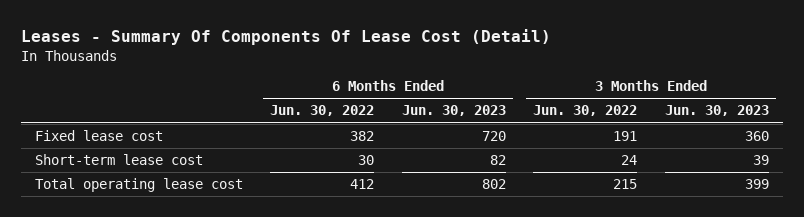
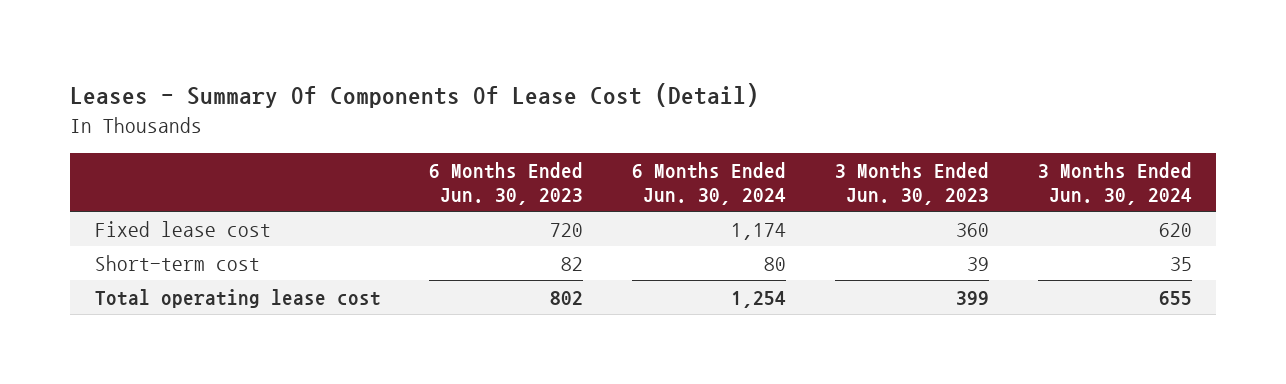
- | 6 Months Ended Jun. 30, 2022 | 6 Months Ended Jun. 30, 2023 | 3 Months Ended Jun. 30, 2022 | 3 Months Ended Jun. 30, 2023
+ | 6 Months Ended Jun. 30, 2023 | 6 Months Ended Jun. 30, 2024 | 3 Months Ended Jun. 30, 2023 | 3 Months Ended Jun. 30, 2024
- Short-term lease cost | 30 | 82 | 24 | 39
+ Short-term cost | 82 | 80 | 39 | 35

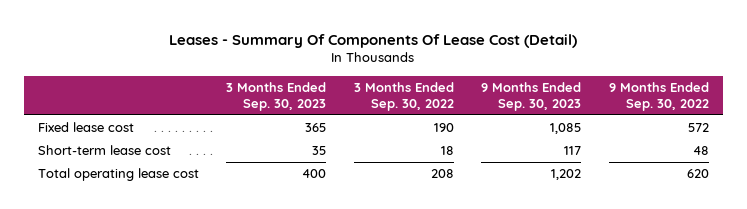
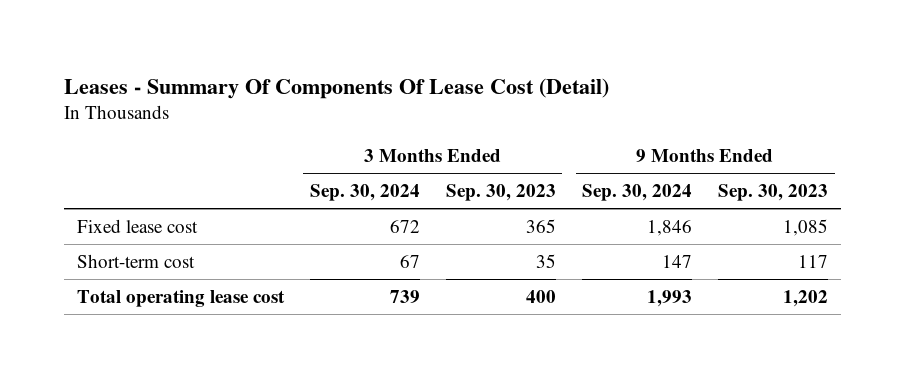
- | 3 Months Ended Sep. 30, 2023 | 3 Months Ended Sep. 30, 2022 | 9 Months Ended Sep. 30, 2023 | 9 Months Ended Sep. 30, 2022
+ | 3 Months Ended Sep. 30, 2024 | 3 Months Ended Sep. 30, 2023 | 9 Months Ended Sep. 30, 2024 | 9 Months Ended Sep. 30, 2023
- Short-term lease cost | 35 | 18 | 117 | 48
+ Short-term cost | 67 | 35 | 147 | 117

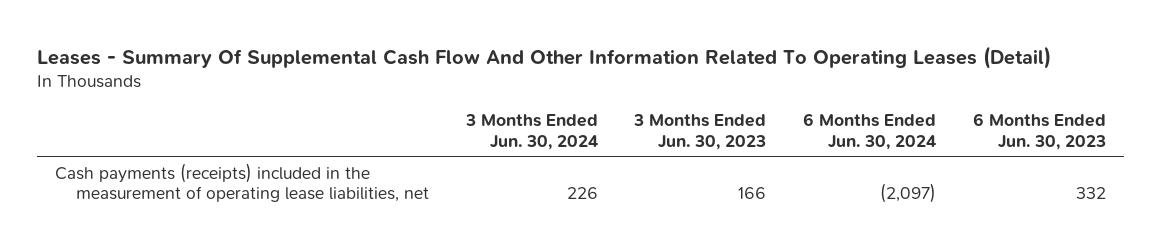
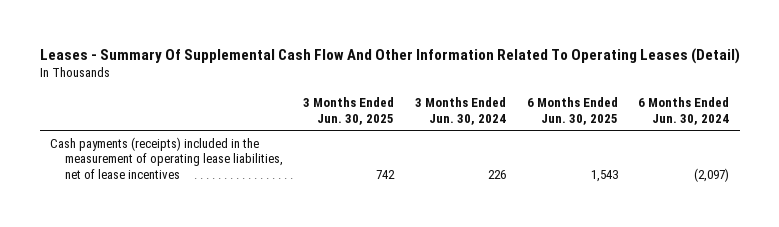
- | 3 Months Ended Jun. 30, 2024 | 3 Months Ended Jun. 30, 2023 | 6 Months Ended Jun. 30, 2024 | 6 Months Ended Jun. 30, 2023
+ | 3 Months Ended Jun. 30, 2025 | 3 Months Ended Jun. 30, 2024 | 6 Months Ended Jun. 30, 2025 | 6 Months Ended Jun. 30, 2024
- Cash payments (receipts) included in the measurement of operating lease liabilities, net | 226 | 166 | (2,097) | 332
+ Cash payments (receipts) included in the measurement of operating lease liabilities, net of lease incentives | 742 | 226 | 1,543 | (2,097)

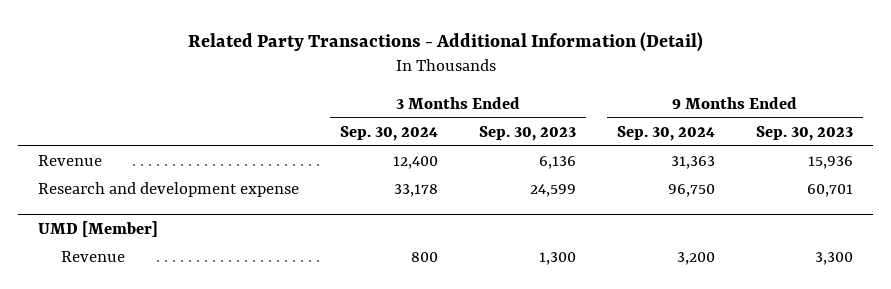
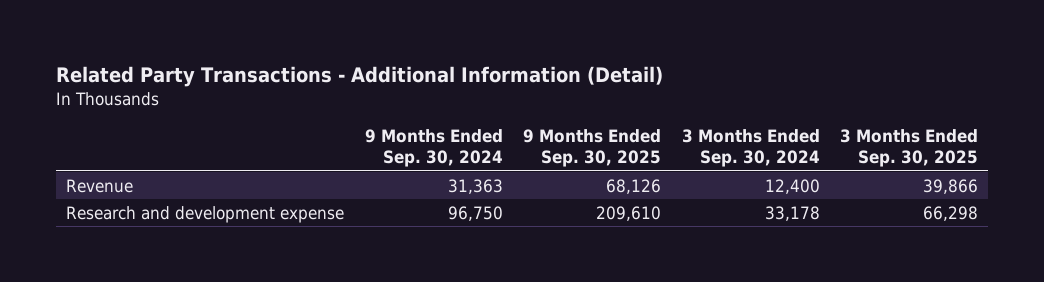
- | 3 Months Ended Sep. 30, 2024 | 3 Months Ended Sep. 30, 2023 | 9 Months Ended Sep. 30, 2024 | 9 Months Ended Sep. 30, 2023
+ | 9 Months Ended Sep. 30, 2024 | 9 Months Ended Sep. 30, 2025 | 3 Months Ended Sep. 30, 2024 | 3 Months Ended Sep. 30, 2025
- UMD [Member]
- Revenue | 800 | 1,300 | 3,200 | 3,300

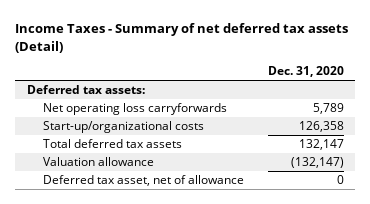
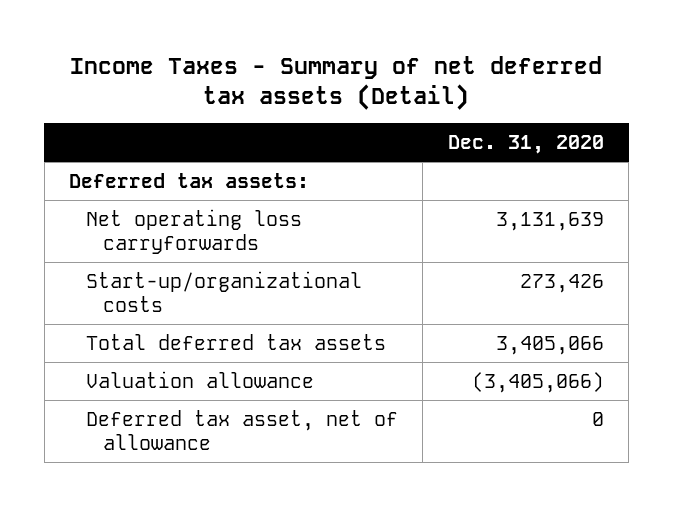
- Net operating loss carryforwards | 5,789
- Start-up/organizational costs | 126,358
- Total deferred tax assets | 132,147
- Valuation allowance | (132,147)
+ Net operating loss carryforwards | 3,131,639
+ Start-up/organizational costs | 273,426
+ Total deferred tax assets | 3,405,066
+ Valuation allowance | (3,405,066)

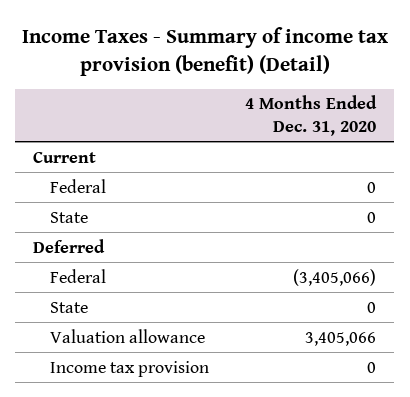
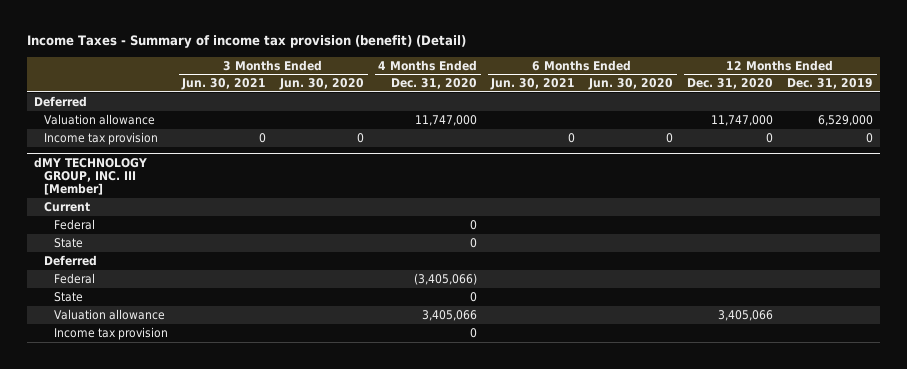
- | 4 Months Ended Dec. 31, 2020
+ | 3 Months Ended Jun. 30, 2021 | 3 Months Ended Jun. 30, 2020 | 4 Months Ended Dec. 31, 2020 | 6 Months Ended Jun. 30, 2021 | 6 Months Ended Jun. 30, 2020 | 12 Months Ended Dec. 31, 2020 | 12 Months Ended Dec. 31, 2019
+ Deferred
+ Valuation allowance | | | 11,747,000 | | | 11,747,000 | 6,529,000
+ Income tax provision | 0 | 0 | | 0 | 0 | 0 | 0
+ dMY TECHNOLOGY GROUP, INC. III [Member]

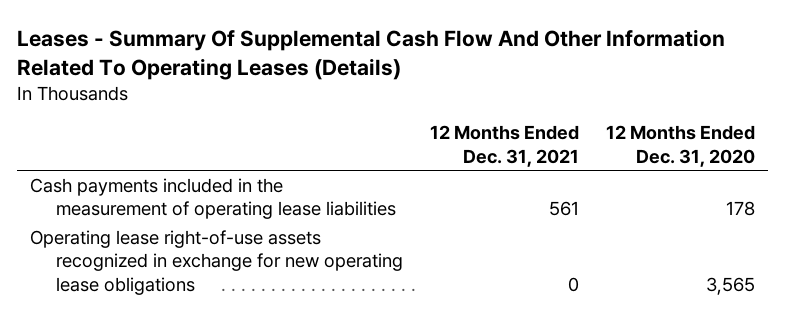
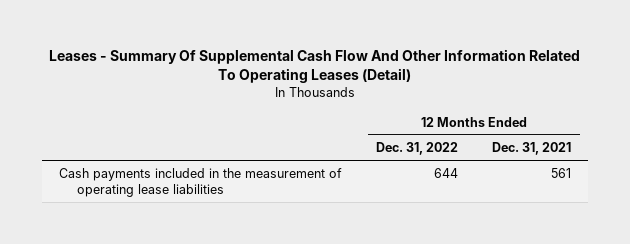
- Leases - Summary Of Supplemental Cash Flow And Other Information Related To Operating Leases (Details)
+ Leases - Summary Of Supplemental Cash Flow And Other Information Related To Operating Leases (Detail)
- | 12 Months Ended Dec. 31, 2021 | 12 Months Ended Dec. 31, 2020
+ | 12 Months Ended Dec. 31, 2022 | 12 Months Ended Dec. 31, 2021
- Operating lease right-of-use assets recognized in exchange for new operating lease obligations | 0 | 3,565

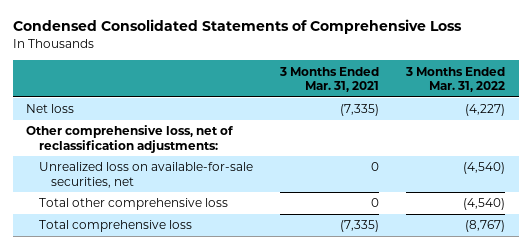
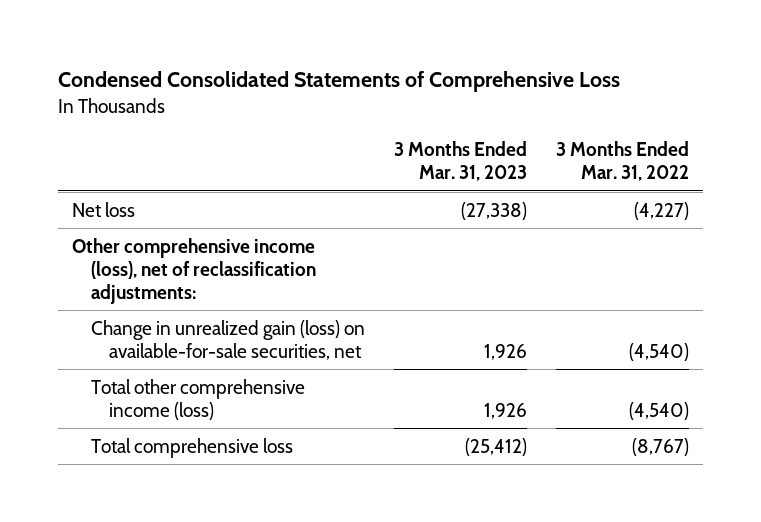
- | 3 Months Ended Mar. 31, 2021 | 3 Months Ended Mar. 31, 2022
+ | 3 Months Ended Mar. 31, 2023 | 3 Months Ended Mar. 31, 2022
- Other comprehensive loss, net of reclassification adjustments:
- Unrealized loss on available-for-sale securities, net | 0 | (4,540)
- Total other comprehensive loss | 0 | (4,540)
+ Other comprehensive income (loss), net of reclassification adjustments:
+ Change in unrealized gain (loss) on available-for-sale securities, net | 1,926 | (4,540)
+ Total other comprehensive income (loss) | 1,926 | (4,540)

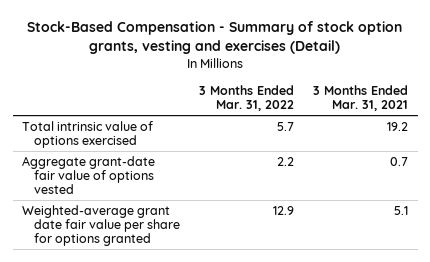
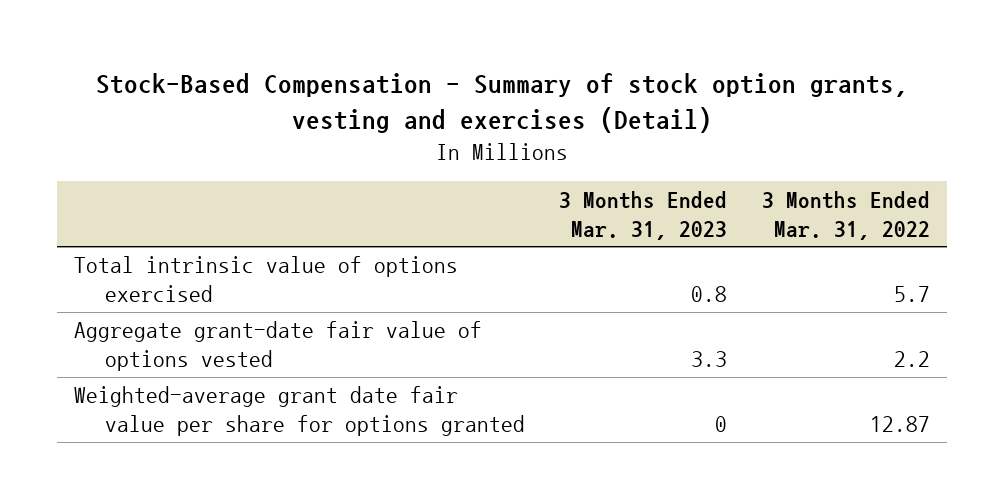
- | 3 Months Ended Mar. 31, 2022 | 3 Months Ended Mar. 31, 2021
+ | 3 Months Ended Mar. 31, 2023 | 3 Months Ended Mar. 31, 2022
- Weighted-average grant date fair value per share for options granted | 12.9 | 5.1
+ Weighted-average grant date fair value per share for options granted | 0 | 12.87

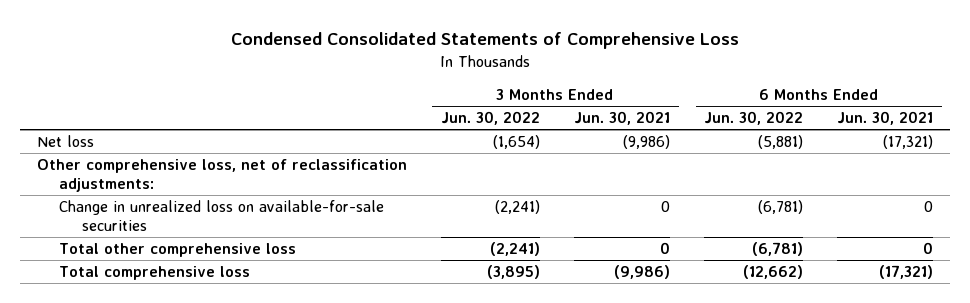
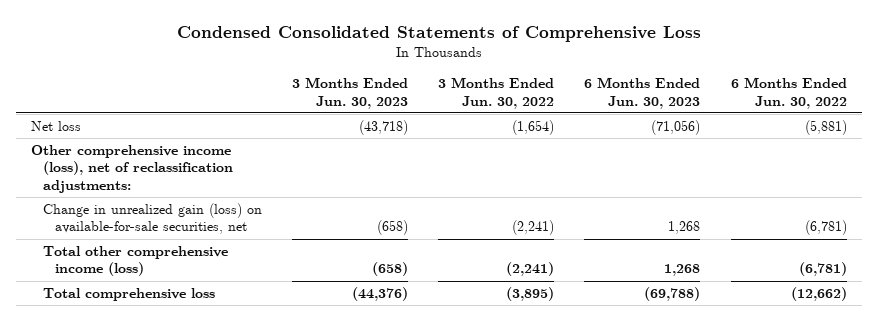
- | 3 Months Ended Jun. 30, 2022 | 3 Months Ended Jun. 30, 2021 | 6 Months Ended Jun. 30, 2022 | 6 Months Ended Jun. 30, 2021
+ | 3 Months Ended Jun. 30, 2023 | 3 Months Ended Jun. 30, 2022 | 6 Months Ended Jun. 30, 2023 | 6 Months Ended Jun. 30, 2022
- Other comprehensive loss, net of reclassification adjustments:
- Change in unrealized loss on available-for-sale securities | (2,241) | 0 | (6,781) | 0
- Total other comprehensive loss | (2,241) | 0 | (6,781) | 0
+ Other comprehensive income (loss), net of reclassification adjustments:
+ Change in unrealized gain (loss) on available-for-sale securities, net | (658) | (2,241) | 1,268 | (6,781)
+ Total other comprehensive income (loss) | (658) | (2,241) | 1,268 | (6,781)

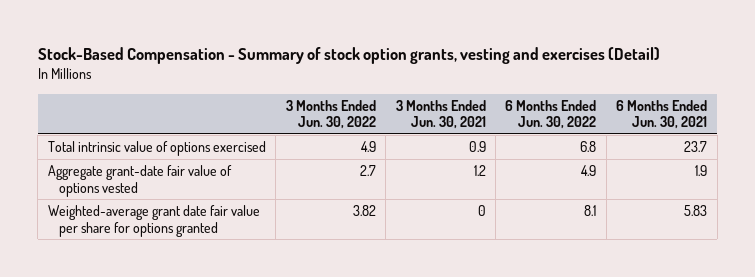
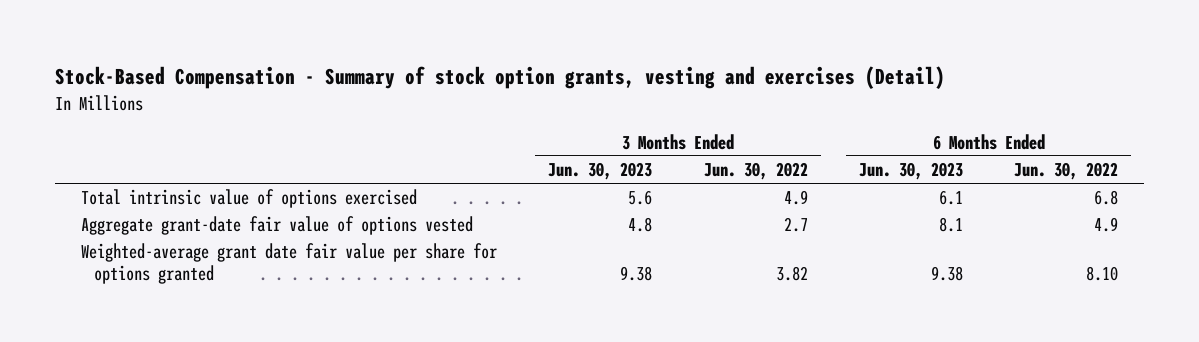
- | 3 Months Ended Jun. 30, 2022 | 3 Months Ended Jun. 30, 2021 | 6 Months Ended Jun. 30, 2022 | 6 Months Ended Jun. 30, 2021
+ | 3 Months Ended Jun. 30, 2023 | 3 Months Ended Jun. 30, 2022 | 6 Months Ended Jun. 30, 2023 | 6 Months Ended Jun. 30, 2022
- Weighted-average grant date fair value per share for options granted | 3.82 | 0 | 8.1 | 5.83
+ Weighted-average grant date fair value per share for options granted | 9.38 | 3.82 | 9.38 | 8.10

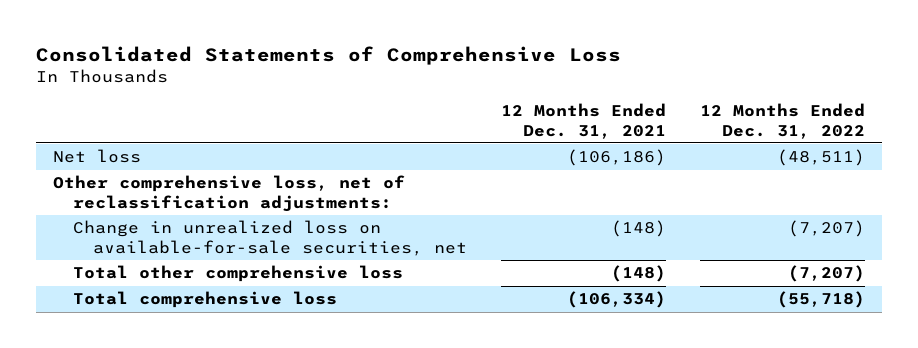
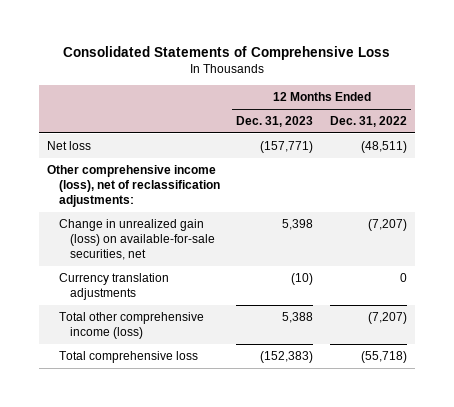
- | 12 Months Ended Dec. 31, 2021 | 12 Months Ended Dec. 31, 2022
+ | 12 Months Ended Dec. 31, 2023 | 12 Months Ended Dec. 31, 2022
- Other comprehensive loss, net of reclassification adjustments:
- Change in unrealized loss on available-for-sale securities, net | (148) | (7,207)
- Total other comprehensive loss | (148) | (7,207)
+ Other comprehensive income (loss), net of reclassification adjustments:
+ Change in unrealized gain (loss) on available-for-sale securities, net | 5,398 | (7,207)
+ Currency translation adjustments | (10) | 0
+ Total other comprehensive income (loss) | 5,388 | (7,207)

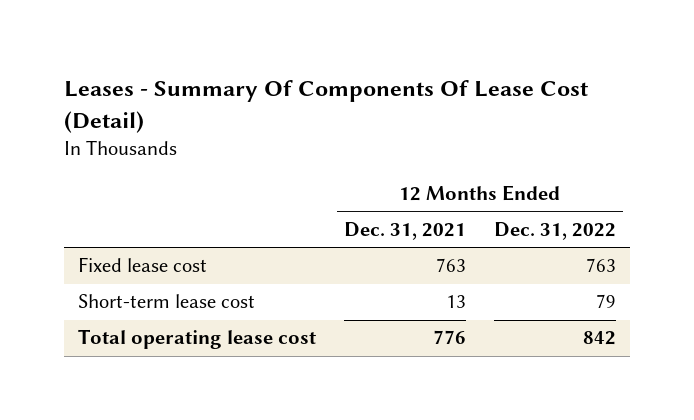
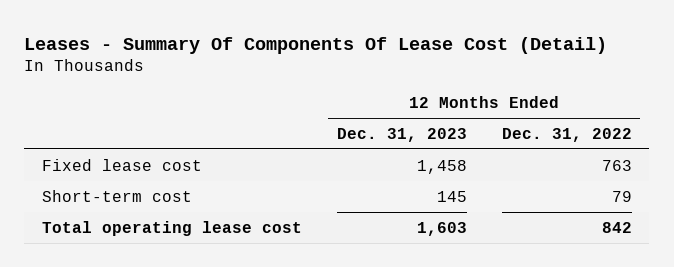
- | 12 Months Ended Dec. 31, 2021 | 12 Months Ended Dec. 31, 2022
+ | 12 Months Ended Dec. 31, 2023 | 12 Months Ended Dec. 31, 2022
- Short-term lease cost | 13 | 79
+ Short-term cost | 145 | 79

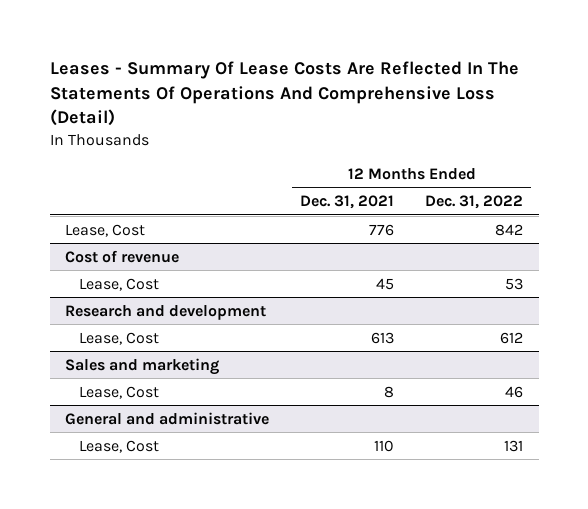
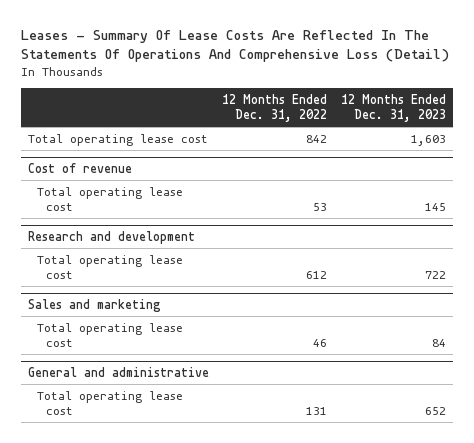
- | 12 Months Ended Dec. 31, 2021 | 12 Months Ended Dec. 31, 2022
+ | 12 Months Ended Dec. 31, 2022 | 12 Months Ended Dec. 31, 2023
- Lease, Cost | 776 | 842
+ Total operating lease cost | 842 | 1,603
@ Cost of revenue
- Lease, Cost | 45 | 53
+ Total operating lease cost | 53 | 145
@ Research and development
- Lease, Cost | 613 | 612
+ Total operating lease cost | 612 | 722
@ Sales and marketing
- Lease, Cost | 8 | 46
+ Total operating lease cost | 46 | 84
@ General and administrative
- Lease, Cost | 110 | 131
+ Total operating lease cost | 131 | 652

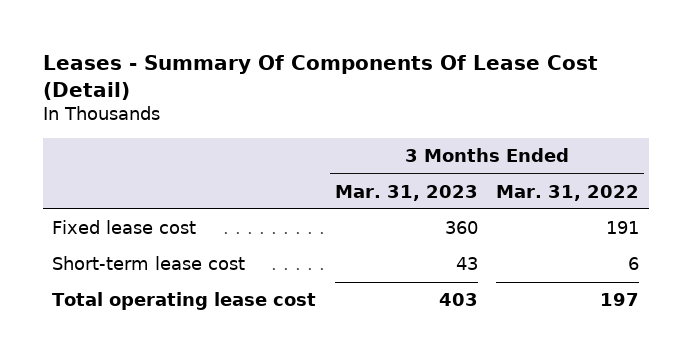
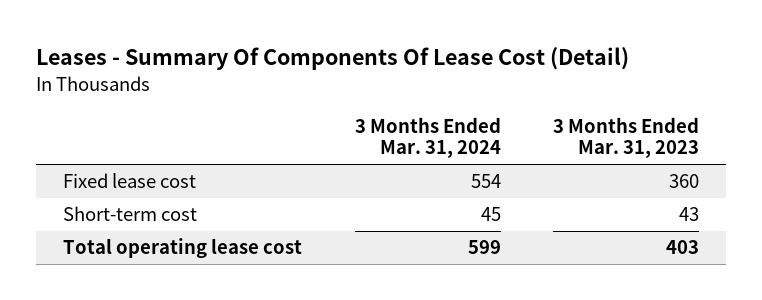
- | 3 Months Ended Mar. 31, 2023 | 3 Months Ended Mar. 31, 2022
+ | 3 Months Ended Mar. 31, 2024 | 3 Months Ended Mar. 31, 2023
- Short-term lease cost | 43 | 6
+ Short-term cost | 45 | 43

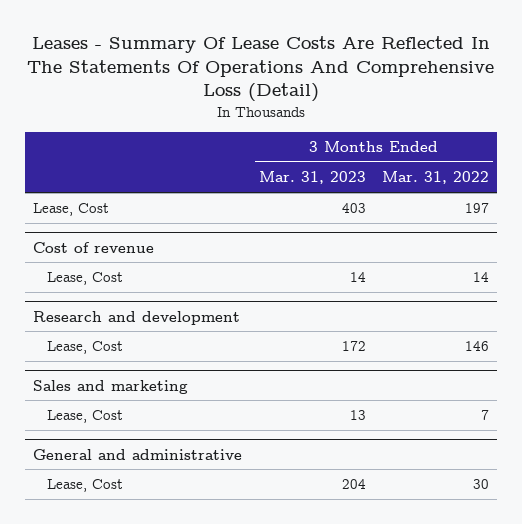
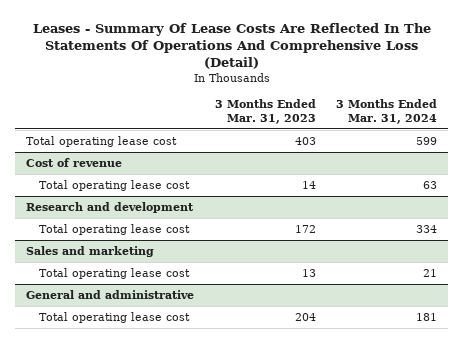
- | 3 Months Ended Mar. 31, 2023 | 3 Months Ended Mar. 31, 2022
+ | 3 Months Ended Mar. 31, 2023 | 3 Months Ended Mar. 31, 2024
- Lease, Cost | 403 | 197
+ Total operating lease cost | 403 | 599
@ Cost of revenue
- Lease, Cost | 14 | 14
+ Total operating lease cost | 14 | 63
@ Research and development
- Lease, Cost | 172 | 146
+ Total operating lease cost | 172 | 334
@ Sales and marketing
- Lease, Cost | 13 | 7
+ Total operating lease cost | 13 | 21
@ General and administrative
- Lease, Cost | 204 | 30
+ Total operating lease cost | 204 | 181

